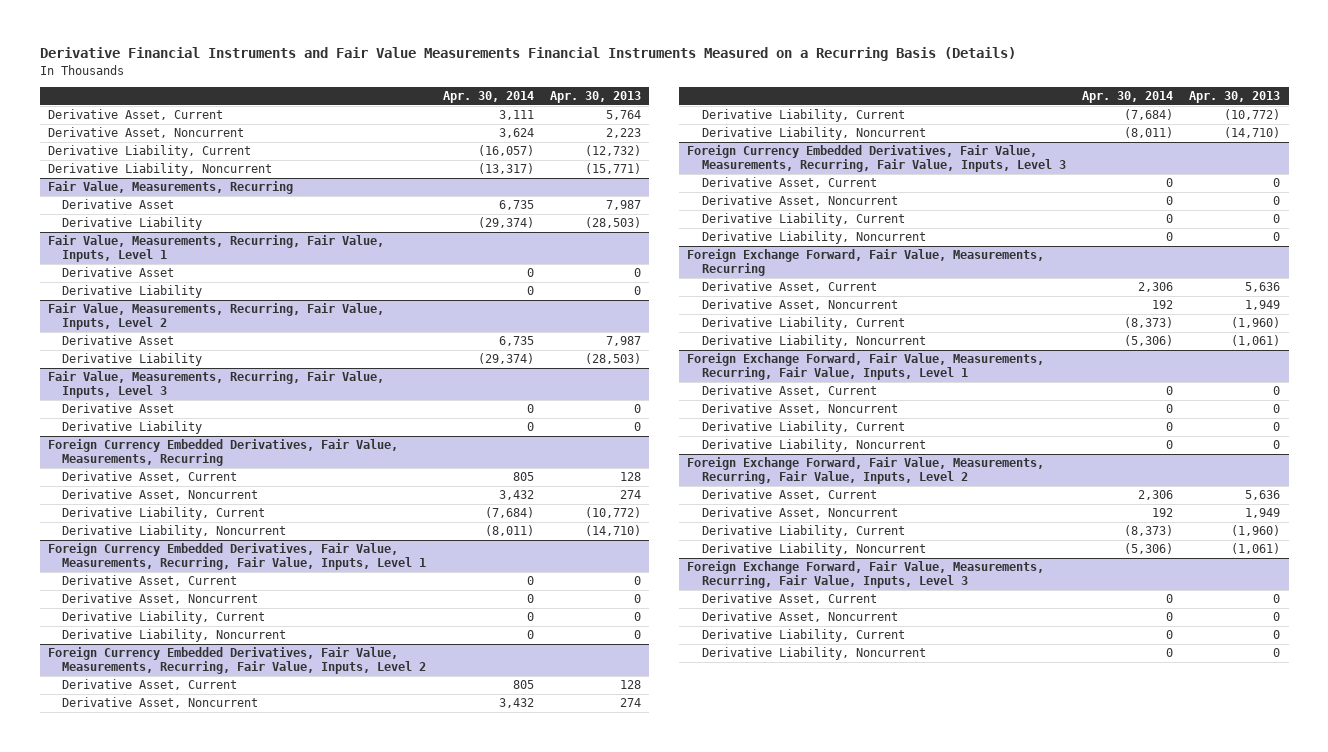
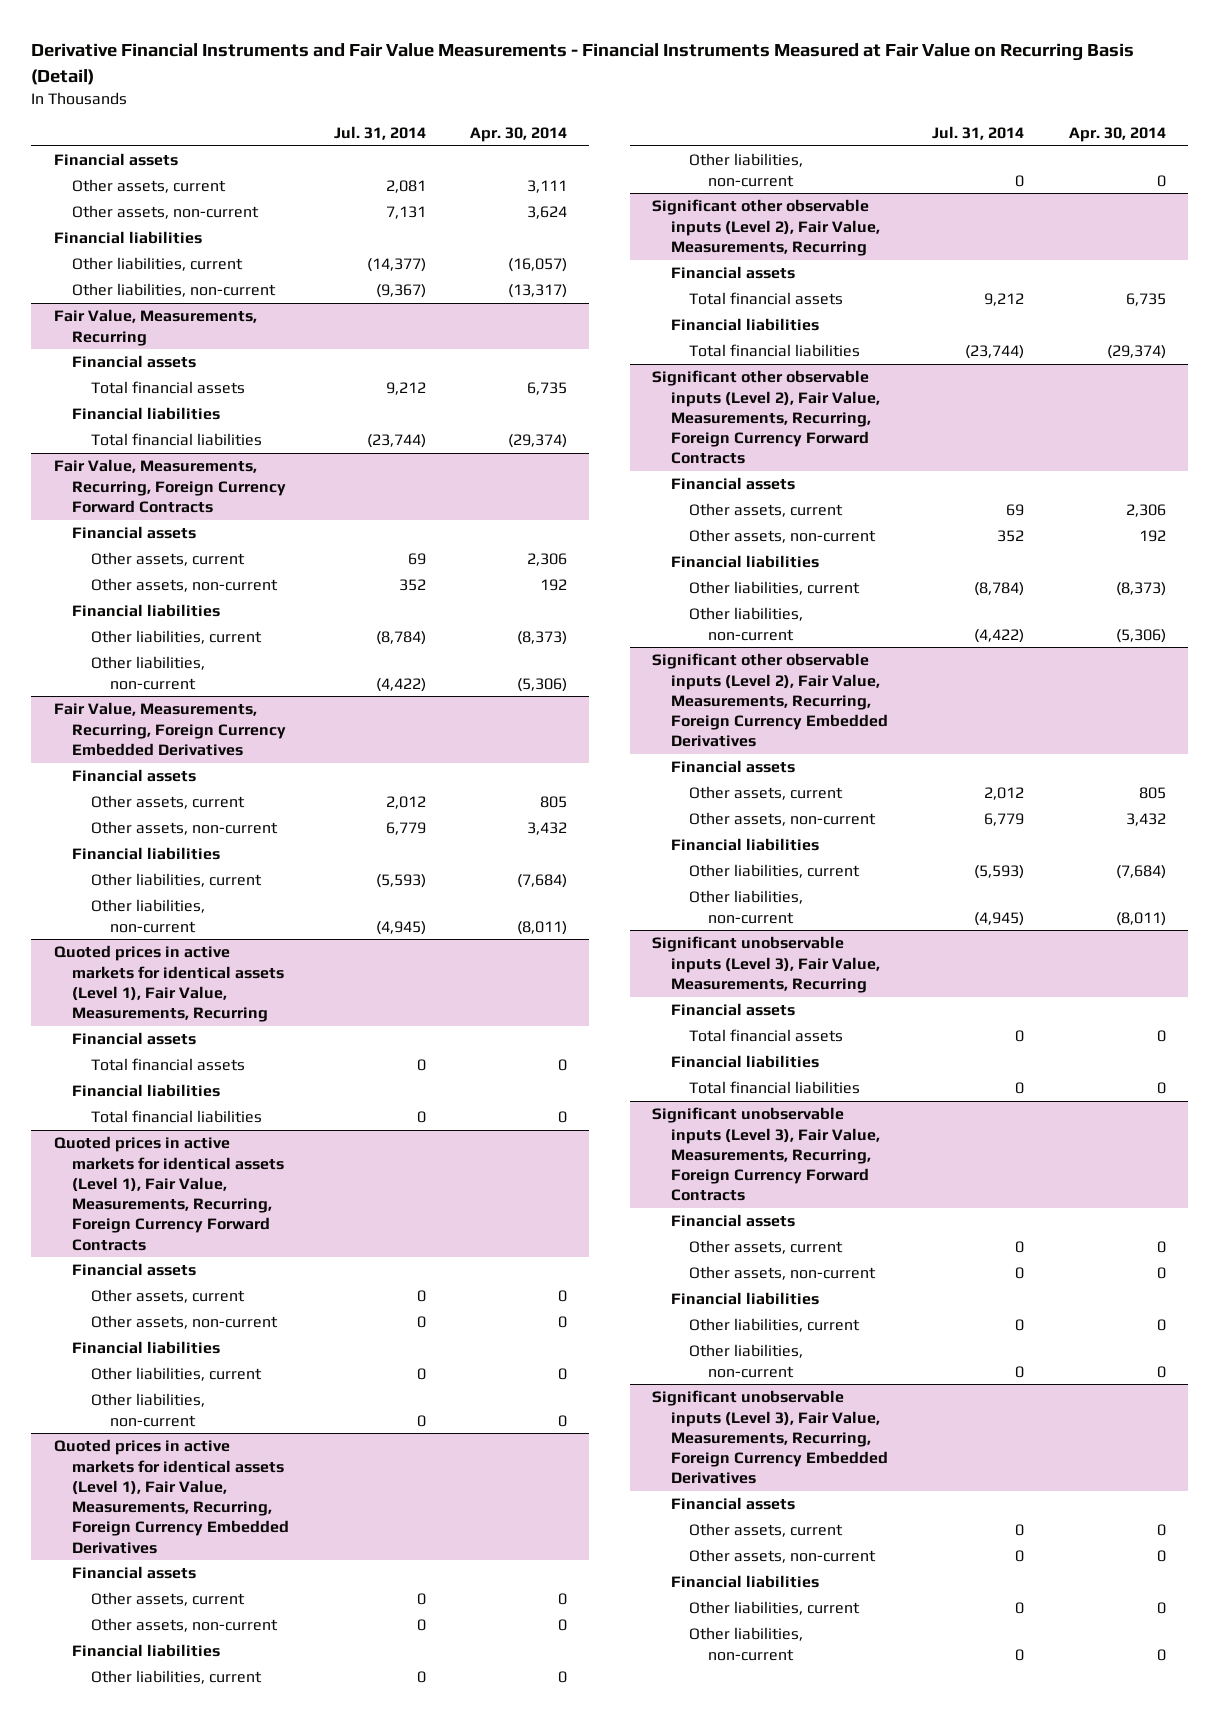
- Derivative Financial Instruments and Fair Value Measurements Financial Instruments Measured on a Recurring Basis (Details)
+ Derivative Financial Instruments and Fair Value Measurements - Financial Instruments Measured at Fair Value on Recurring Basis (Detail)
- | Apr. 30, 2014 | Apr. 30, 2013
+ | Jul. 31, 2014 | Apr. 30, 2014
- Derivative Asset, Current | 3,111 | 5,764
- Derivative Asset, Noncurrent | 3,624 | 2,223
- Derivative Liability, Current | (16,057) | (12,732)
- Derivative Liability, Noncurrent | (13,317) | (15,771)
+ Financial assets
+ Other assets, current | 2,081 | 3,111
+ Other assets, non-current | 7,131 | 3,624
+ Financial liabilities
+ Other liabilities, current | (14,377) | (16,057)
+ Other liabilities, non-current | (9,367) | (13,317)
@ Fair Value, Measurements, Recurring
- Derivative Asset | 6,735 | 7,987
- Derivative Liability | (29,374) | (28,503)
- Fair Value, Measurements, Recurring, Fair Value, Inputs, Level 1
- Derivative Asset | 0 | 0
- Derivative Liability | 0 | 0
- Fair Value, Measurements, Recurring, Fair Value, Inputs, Level 2
- Derivative Asset | 6,735 | 7,987
- Derivative Liability | (29,374) | (28,503)
- Fair Value, Measurements, Recurring, Fair Value, Inputs, Level 3
- Derivative Asset | 0 | 0
- Derivative Liability | 0 | 0
- Foreign Currency Embedded Derivatives, Fair Value, Measurements, Recurring
- Derivative Asset, Current | 805 | 128
- Derivative Asset, Noncurrent | 3,432 | 274
- Derivative Liability, Current | (7,684) | (10,772)
- Derivative Liability, Noncurrent | (8,011) | (14,710)
- Foreign Currency Embedded Derivatives, Fair Value, Measurements, Recurring, Fair Value, Inputs, Level 1
- Derivative Asset, Current | 0 | 0
- Derivative Asset, Noncurrent | 0 | 0
- Derivative Liability, Current | 0 | 0
- Derivative Liability, Noncurrent | 0 | 0
- Foreign Currency Embedded Derivatives, Fair Value, Measurements, Recurring, Fair Value, Inputs, Level 2
- Derivative Asset, Current | 805 | 128
- Derivative Asset, Noncurrent | 3,432 | 274
- Derivative Liability, Current | (7,684) | (10,772)
- Derivative Liability, Noncurrent | (8,011) | (14,710)
- Foreign Currency Embedded Derivatives, Fair Value, Measurements, Recurring, Fair Value, Inputs, Level 3
- Derivative Asset, Current | 0 | 0
- Derivative Asset, Noncurrent | 0 | 0
- Derivative Liability, Current | 0 | 0
- Derivative Liability, Noncurrent | 0 | 0
- Foreign Exchange Forward, Fair Value, Measurements, Recurring
- Derivative Asset, Current | 2,306 | 5,636
- Derivative Asset, Noncurrent | 192 | 1,949
- Derivative Liability, Current | (8,373) | (1,960)
- Derivative Liability, Noncurrent | (5,306) | (1,061)
- Foreign Exchange Forward, Fair Value, Measurements, Recurring, Fair Value, Inputs, Level 1
- Derivative Asset, Current | 0 | 0
- Derivative Asset, Noncurrent | 0 | 0
- Derivative Liability, Current | 0 | 0
- Derivative Liability, Noncurrent | 0 | 0
- Foreign Exchange Forward, Fair Value, Measurements, Recurring, Fair Value, Inputs, Level 2
- Derivative Asset, Current | 2,306 | 5,636
- Derivative Asset, Noncurrent | 192 | 1,949
- Derivative Liability, Current | (8,373) | (1,960)
- Derivative Liability, Noncurrent | (5,306) | (1,061)
- Foreign Exchange Forward, Fair Value, Measurements, Recurring, Fair Value, Inputs, Level 3
- Derivative Asset, Current | 0 | 0
- Derivative Asset, Noncurrent | 0 | 0
- Derivative Liability, Current | 0 | 0
- Derivative Liability, Noncurrent | 0 | 0
@ Fair Value, Measurements, Recurring
+ Financial assets
+ Total financial assets | 9,212 | 6,735
+ Financial liabilities
+ Total financial liabilities | (23,744) | (29,374)
+ Fair Value, Measurements, Recurring, Foreign Currency Forward Contracts
+ Financial assets
+ Other assets, current | 69 | 2,306
+ Other assets, non-current | 352 | 192
+ Financial liabilities
+ Other liabilities, current | (8,784) | (8,373)
+ Other liabilities, non-current | (4,422) | (5,306)
+ Fair Value, Measurements, Recurring, Foreign Currency Embedded Derivatives
+ Financial assets
+ Other assets, current | 2,012 | 805
+ Other assets, non-current | 6,779 | 3,432
+ Financial liabilities
+ Other liabilities, current | (5,593) | (7,684)
+ Other liabilities, non-current | (4,945) | (8,011)
+ Quoted prices in active markets for identical assets (Level 1), Fair Value, Measurements, Recurring
+ Financial assets
+ Total financial assets | 0 | 0
+ Financial liabilities
+ Total financial liabilities | 0 | 0
+ Quoted prices in active markets for identical assets (Level 1), Fair Value, Measurements, Recurring, Foreign Currency Forward Contracts
+ Financial assets
+ Other assets, current | 0 | 0
+ Other assets, non-current | 0 | 0
+ Financial liabilities
+ Other liabilities, current | 0 | 0
+ Other liabilities, non-current | 0 | 0
+ Quoted prices in active markets for identical assets (Level 1), Fair Value, Measurements, Recurring, Foreign Currency Embedded Derivatives
+ Financial assets
+ Other assets, current | 0 | 0
+ Other assets, non-current | 0 | 0
+ Financial liabilities
+ Other liabilities, current | 0 | 0
+ Other liabilities, non-current | 0 | 0
+ Significant other observable inputs (Level 2), Fair Value, Measurements, Recurring
+ Financial assets
+ Total financial assets | 9,212 | 6,735
+ Financial liabilities
+ Total financial liabilities | (23,744) | (29,374)
+ Significant other observable inputs (Level 2), Fair Value, Measurements, Recurring, Foreign Currency Forward Contracts
+ Financial assets
+ Other assets, current | 69 | 2,306
+ Other assets, non-current | 352 | 192
+ Financial liabilities
+ Other liabilities, current | (8,784) | (8,373)
+ Other liabilities, non-current | (4,422) | (5,306)
+ Significant other observable inputs (Level 2), Fair Value, Measurements, Recurring, Foreign Currency Embedded Derivatives
+ Financial assets
+ Other assets, current | 2,012 | 805
+ Other assets, non-current | 6,779 | 3,432
+ Financial liabilities
+ Other liabilities, current | (5,593) | (7,684)
+ Other liabilities, non-current | (4,945) | (8,011)
+ Significant unobservable inputs (Level 3), Fair Value, Measurements, Recurring
+ Financial assets
+ Total financial assets | 0 | 0
+ Financial liabilities
+ Total financial liabilities | 0 | 0
+ Significant unobservable inputs (Level 3), Fair Value, Measurements, Recurring, Foreign Currency Forward Contracts
+ Financial assets
+ Other assets, current | 0 | 0
+ Other assets, non-current | 0 | 0
+ Financial liabilities
+ Other liabilities, current | 0 | 0
+ Other liabilities, non-current | 0 | 0
+ Significant unobservable inputs (Level 3), Fair Value, Measurements, Recurring, Foreign Currency Embedded Derivatives
+ Financial assets
+ Other assets, current | 0 | 0
+ Other assets, non-current | 0 | 0
+ Financial liabilities
+ Other liabilities, current | 0 | 0
+ Other liabilities, non-current | 0 | 0

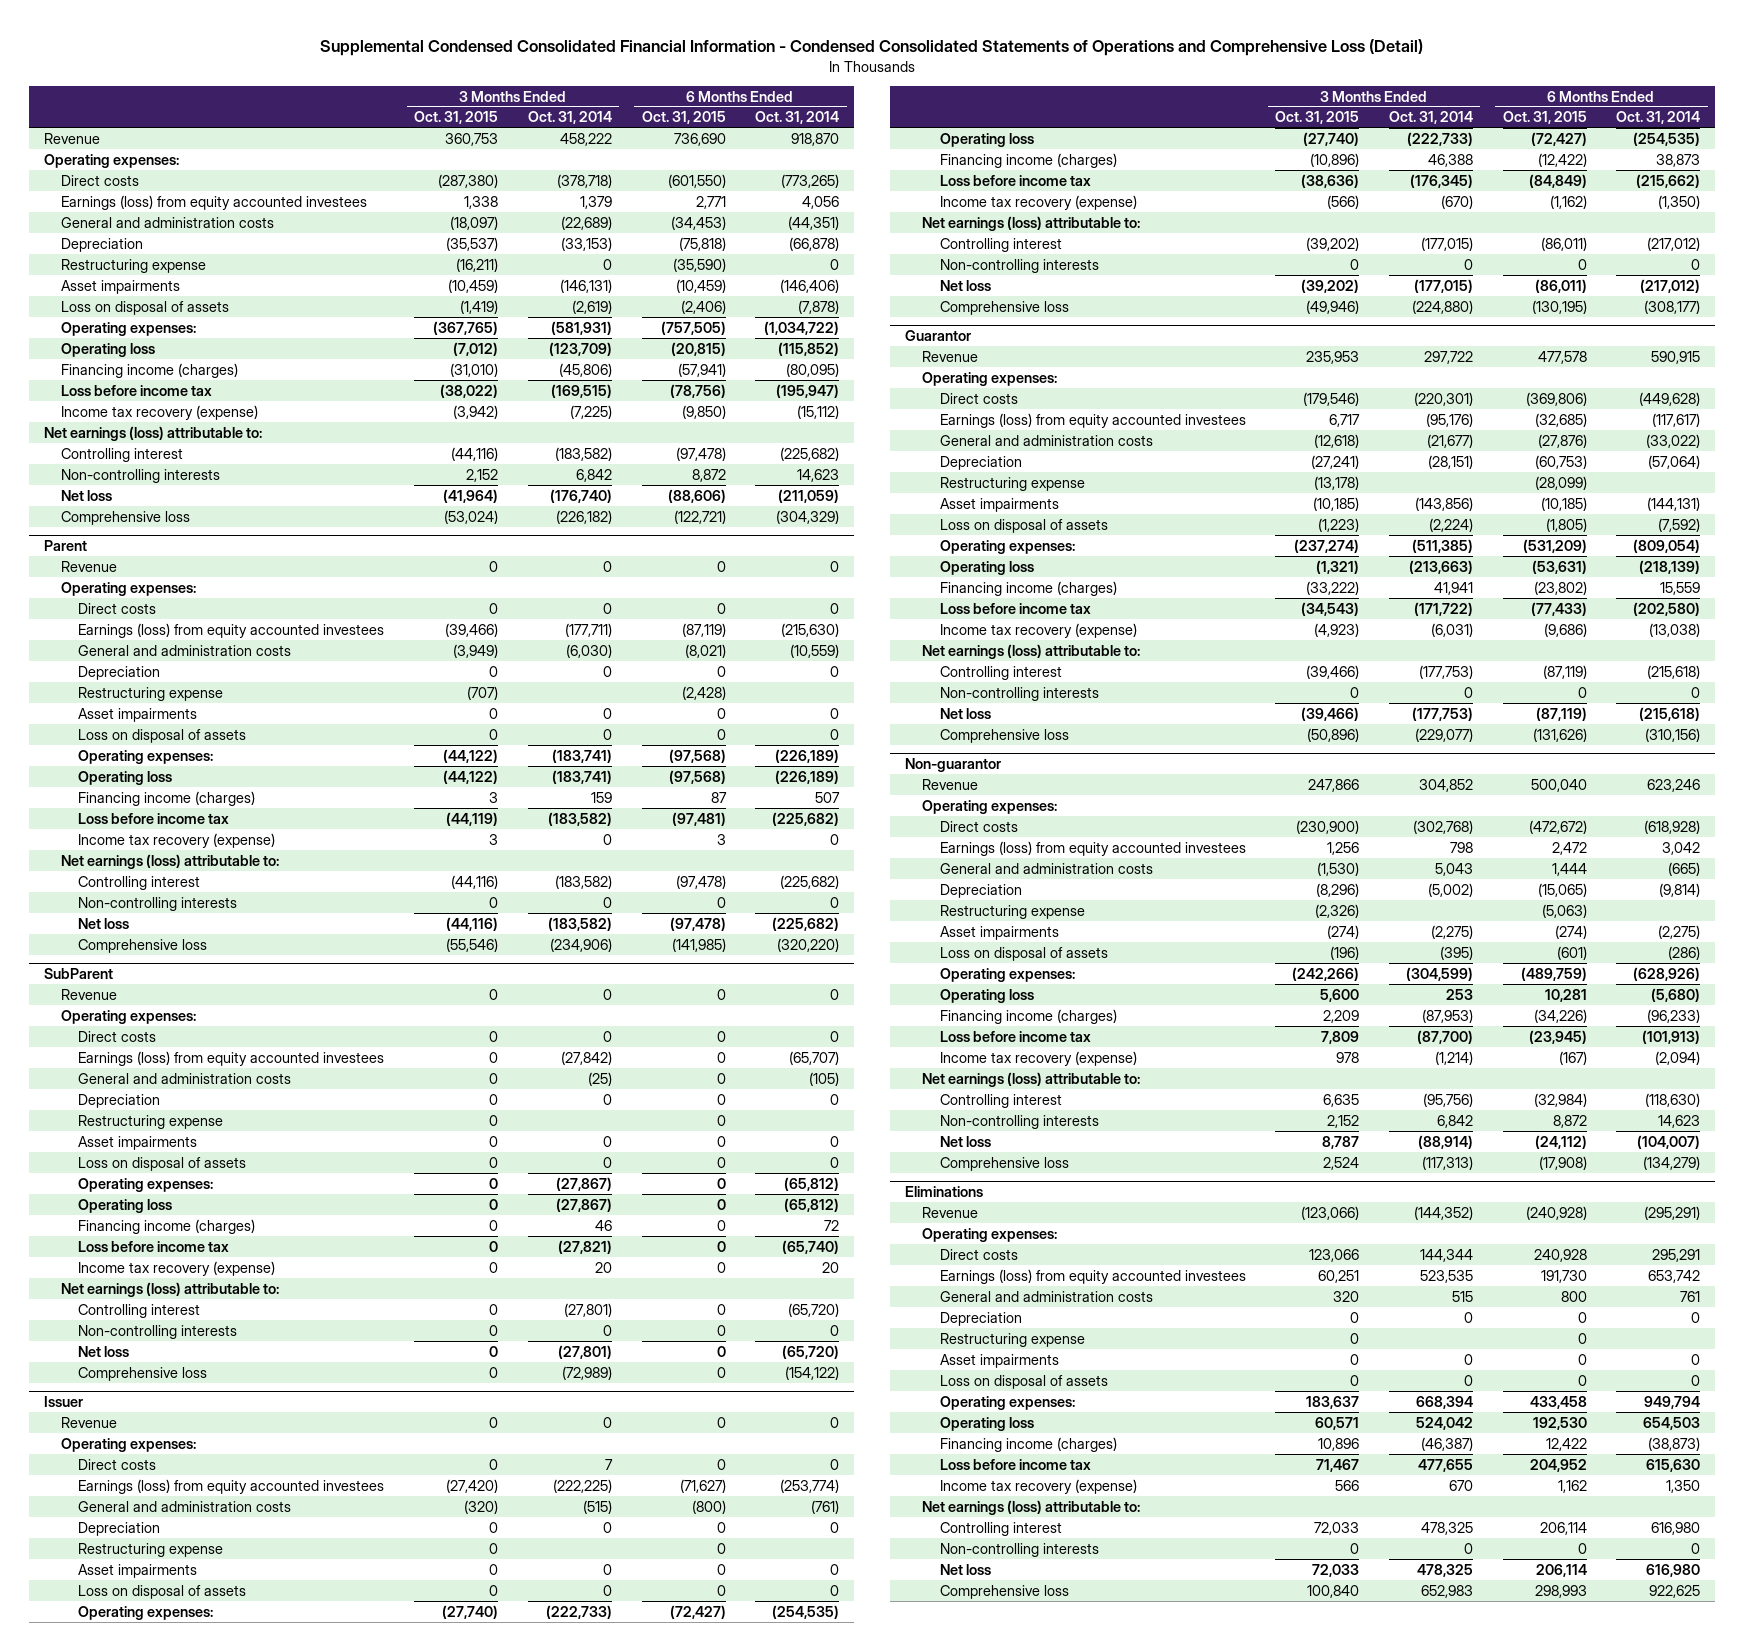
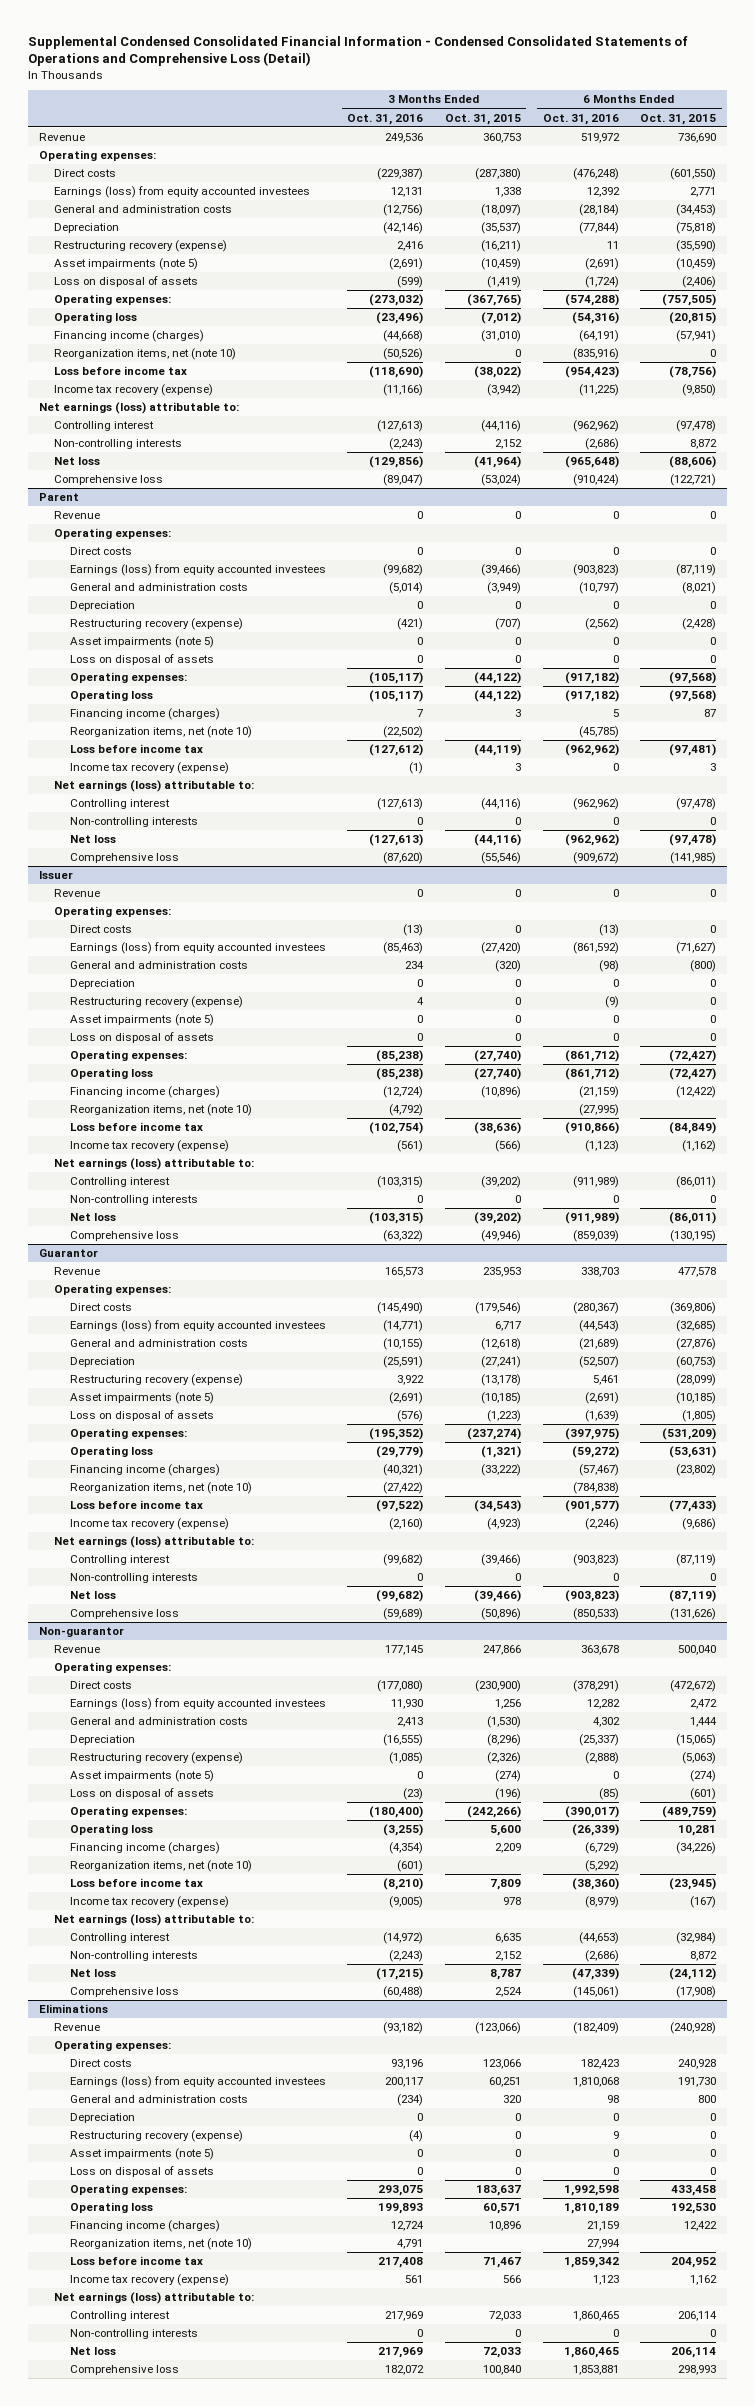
- | 3 Months Ended Oct. 31, 2015 | 3 Months Ended Oct. 31, 2014 | 6 Months Ended Oct. 31, 2015 | 6 Months Ended Oct. 31, 2014
+ | 3 Months Ended Oct. 31, 2016 | 3 Months Ended Oct. 31, 2015 | 6 Months Ended Oct. 31, 2016 | 6 Months Ended Oct. 31, 2015
- Restructuring expense | (16,211) | 0 | (35,590) | 0
- Asset impairments | (10,459) | (146,131) | (10,459) | (146,406)
+ Restructuring recovery (expense) | 2,416 | (16,211) | 11 | (35,590)
+ Asset impairments (note 5) | (2,691) | (10,459) | (2,691) | (10,459)
+ Reorganization items, net (note 10) | (50,526) | 0 | (835,916) | 0
@ Parent
- Restructuring expense | (707) | | (2,428) |
- Asset impairments | 0 | 0 | 0 | 0
+ Restructuring recovery (expense) | (421) | (707) | (2,562) | (2,428)
+ Asset impairments (note 5) | 0 | 0 | 0 | 0
+ Reorganization items, net (note 10) | (22,502) | | (45,785) |
- SubParent
- Revenue | 0 | 0 | 0 | 0
- Operating expenses:
- Direct costs | 0 | 0 | 0 | 0
- Earnings (loss) from equity accounted investees | 0 | (27,842) | 0 | (65,707)
- General and administration costs | 0 | (25) | 0 | (105)
- Depreciation | 0 | 0 | 0 | 0
- Restructuring expense | 0 | | 0 |
- Asset impairments | 0 | 0 | 0 | 0
- Loss on disposal of assets | 0 | 0 | 0 | 0
- Operating expenses: | 0 | (27,867) | 0 | (65,812)
- Operating loss | 0 | (27,867) | 0 | (65,812)
- Financing income (charges) | 0 | 46 | 0 | 72
- Loss before income tax | 0 | (27,821) | 0 | (65,740)
- Income tax recovery (expense) | 0 | 20 | 0 | 20
- Net earnings (loss) attributable to:
- Controlling interest | 0 | (27,801) | 0 | (65,720)
- Non-controlling interests | 0 | 0 | 0 | 0
- Net loss | 0 | (27,801) | 0 | (65,720)
- Comprehensive loss | 0 | (72,989) | 0 | (154,122)
@ Issuer
- Restructuring expense | 0 | | 0 |
- Asset impairments | 0 | 0 | 0 | 0
+ Restructuring recovery (expense) | 4 | 0 | (9) | 0
+ Asset impairments (note 5) | 0 | 0 | 0 | 0
+ Reorganization items, net (note 10) | (4,792) | | (27,995) |
@ Guarantor
- Restructuring expense | (13,178) | | (28,099) |
- Asset impairments | (10,185) | (143,856) | (10,185) | (144,131)
+ Restructuring recovery (expense) | 3,922 | (13,178) | 5,461 | (28,099)
+ Asset impairments (note 5) | (2,691) | (10,185) | (2,691) | (10,185)
+ Reorganization items, net (note 10) | (27,422) | | (784,838) |
@ Non-guarantor
- Restructuring expense | (2,326) | | (5,063) |
- Asset impairments | (274) | (2,275) | (274) | (2,275)
+ Restructuring recovery (expense) | (1,085) | (2,326) | (2,888) | (5,063)
+ Asset impairments (note 5) | 0 | (274) | 0 | (274)
+ Reorganization items, net (note 10) | (601) | | (5,292) |
@ Eliminations
- Restructuring expense | 0 | | 0 |
- Asset impairments | 0 | 0 | 0 | 0
+ Restructuring recovery (expense) | (4) | 0 | 9 | 0
+ Asset impairments (note 5) | 0 | 0 | 0 | 0
+ Reorganization items, net (note 10) | 4,791 | | 27,994 |

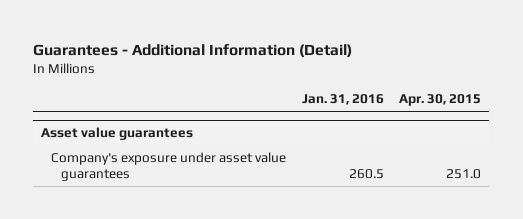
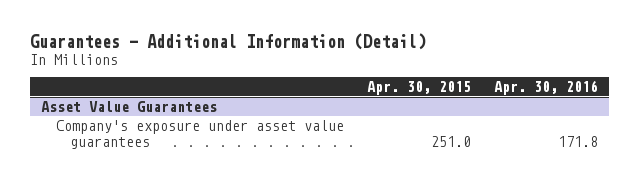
- | Jan. 31, 2016 | Apr. 30, 2015
+ | Apr. 30, 2015 | Apr. 30, 2016
- Asset value guarantees
+ Asset Value Guarantees

